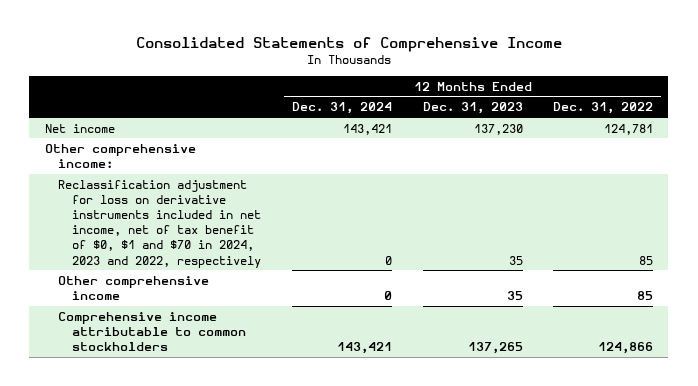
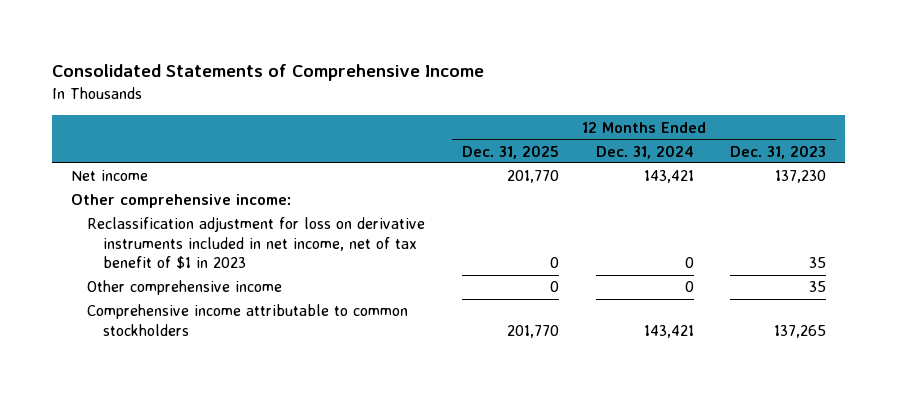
- | 12 Months Ended Dec. 31, 2024 | 12 Months Ended Dec. 31, 2023 | 12 Months Ended Dec. 31, 2022
+ | 12 Months Ended Dec. 31, 2025 | 12 Months Ended Dec. 31, 2024 | 12 Months Ended Dec. 31, 2023
- Reclassification adjustment for loss on derivative instruments included in net income, net of tax benefit of $0, $1 and $70 in 2024, 2023 and 2022, respectively | 0 | 35 | 85
+ Reclassification adjustment for loss on derivative instruments included in net income, net of tax benefit of $1 in 2023 | 0 | 0 | 35

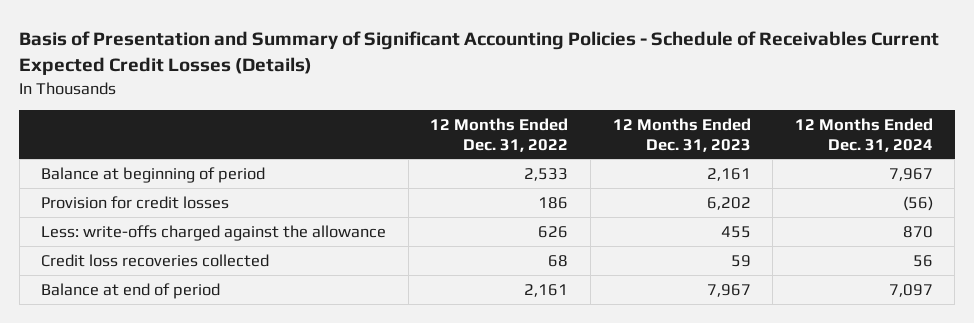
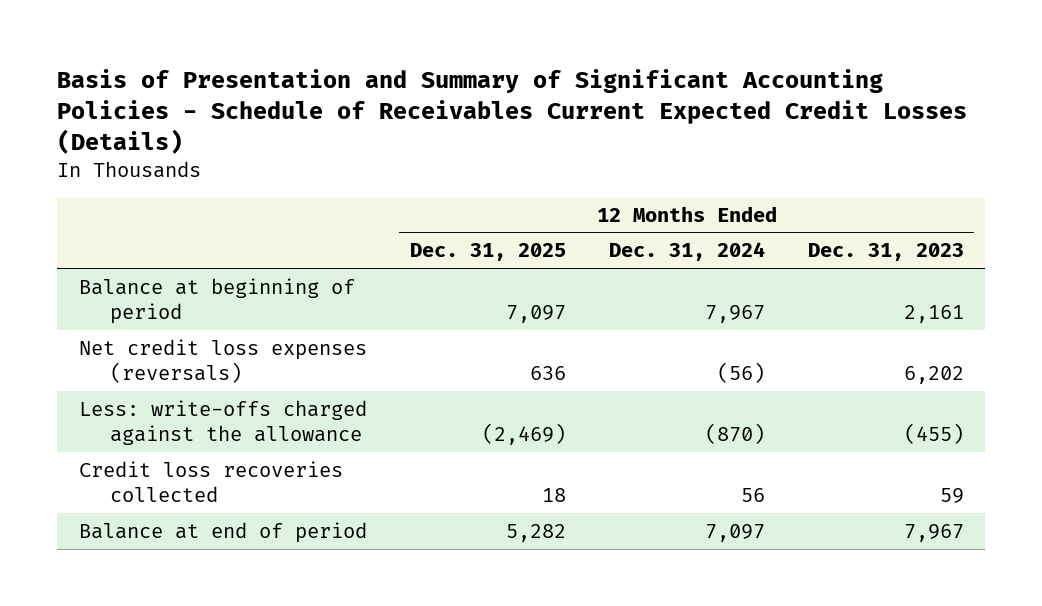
- | 12 Months Ended Dec. 31, 2022 | 12 Months Ended Dec. 31, 2023 | 12 Months Ended Dec. 31, 2024
+ | 12 Months Ended Dec. 31, 2025 | 12 Months Ended Dec. 31, 2024 | 12 Months Ended Dec. 31, 2023
- Provision for credit losses | 186 | 6,202 | (56)
- Less: write-offs charged against the allowance | 626 | 455 | 870
+ Net credit loss expenses (reversals) | 636 | (56) | 6,202
+ Less: write-offs charged against the allowance | (2,469) | (870) | (455)

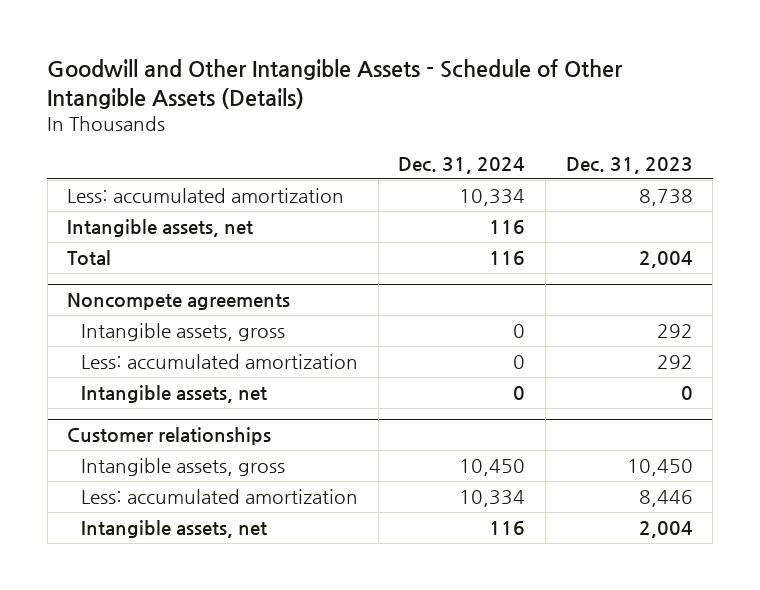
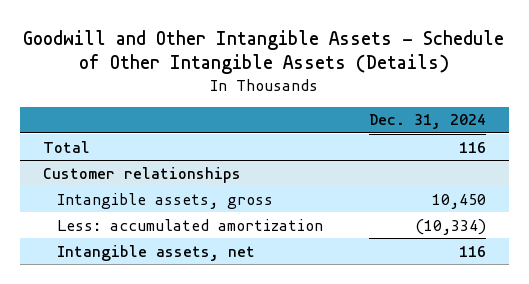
- | Dec. 31, 2024 | Dec. 31, 2023
+ | Dec. 31, 2024
- Less: accumulated amortization | 10,334 | 8,738
- Intangible assets, net | 116 |
- Noncompete agreements
- Intangible assets, gross | 0 | 292
- Less: accumulated amortization | 0 | 292
- Intangible assets, net | 0 | 0
@ Customer relationships
- Less: accumulated amortization | 10,334 | 8,446
+ Less: accumulated amortization | (10,334)

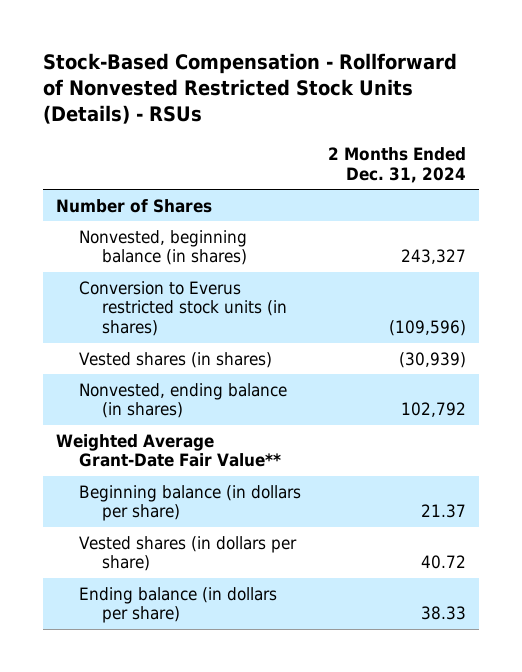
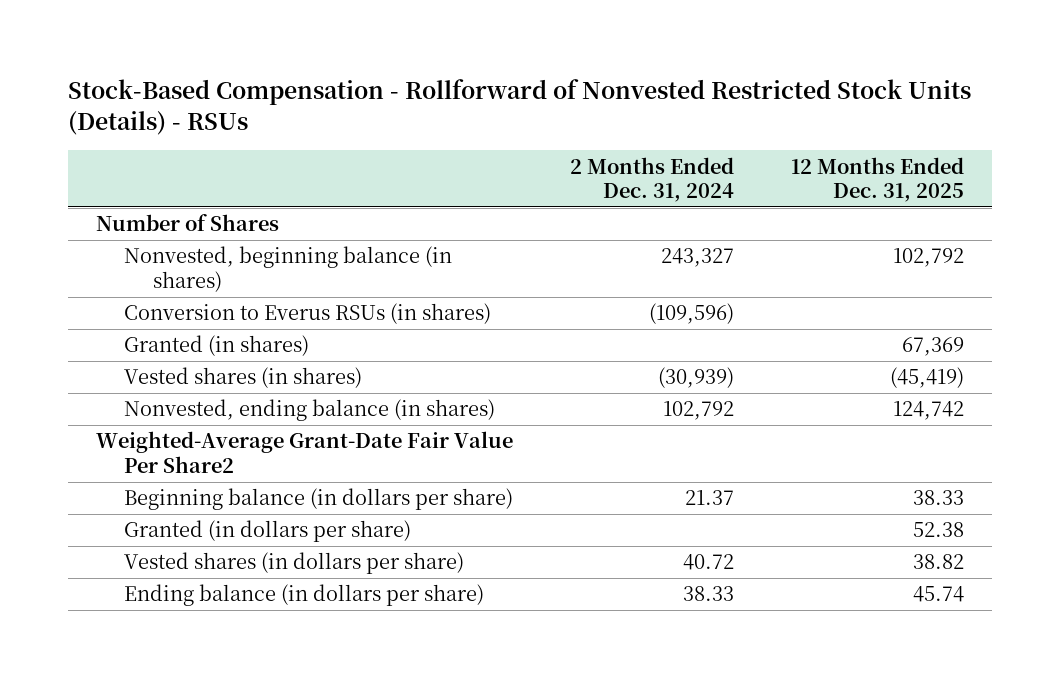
- | 2 Months Ended Dec. 31, 2024
+ | 2 Months Ended Dec. 31, 2024 | 12 Months Ended Dec. 31, 2025
- Conversion to Everus restricted stock units (in shares) | (109,596)
+ Conversion to Everus RSUs (in shares) | (109,596) |
+ Granted (in shares) | | 67,369
- Weighted Average Grant-Date Fair Value**
+ Weighted-Average Grant-Date Fair Value Per Share2
+ Granted (in dollars per share) | | 52.38

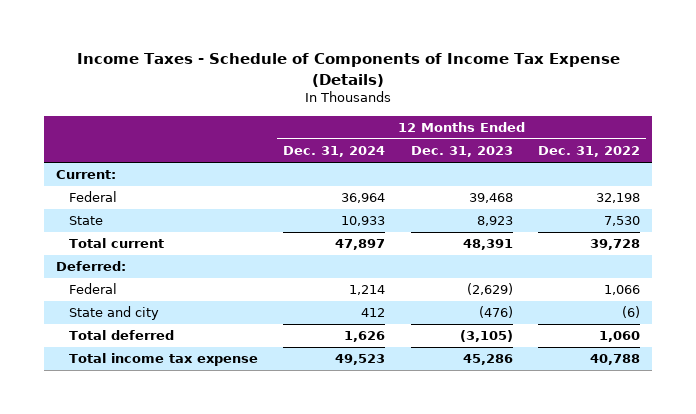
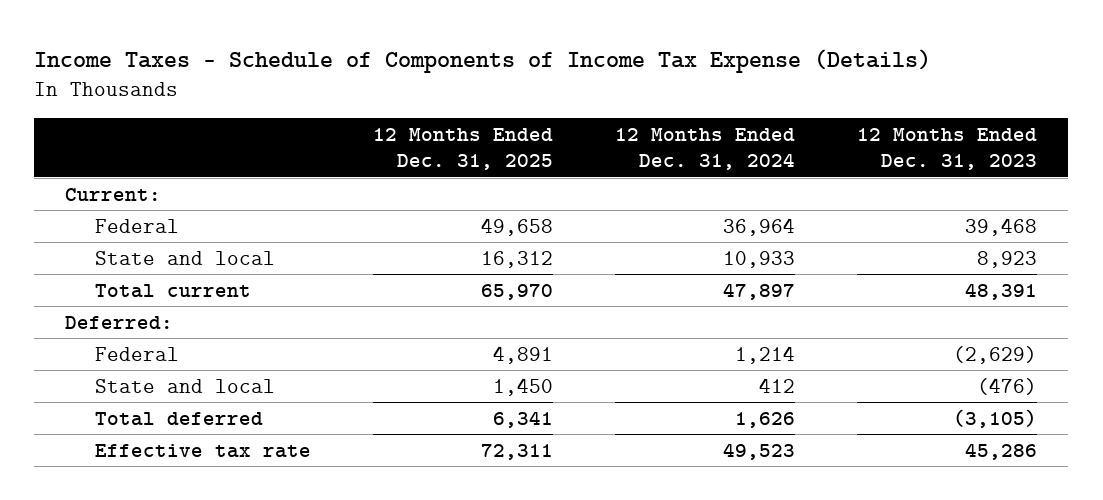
- | 12 Months Ended Dec. 31, 2024 | 12 Months Ended Dec. 31, 2023 | 12 Months Ended Dec. 31, 2022
+ | 12 Months Ended Dec. 31, 2025 | 12 Months Ended Dec. 31, 2024 | 12 Months Ended Dec. 31, 2023
- State | 10,933 | 8,923 | 7,530
+ State and local | 16,312 | 10,933 | 8,923
- State and city | 412 | (476) | (6)
+ State and local | 1,450 | 412 | (476)
- Total income tax expense | 49,523 | 45,286 | 40,788
+ Effective tax rate | 72,311 | 49,523 | 45,286

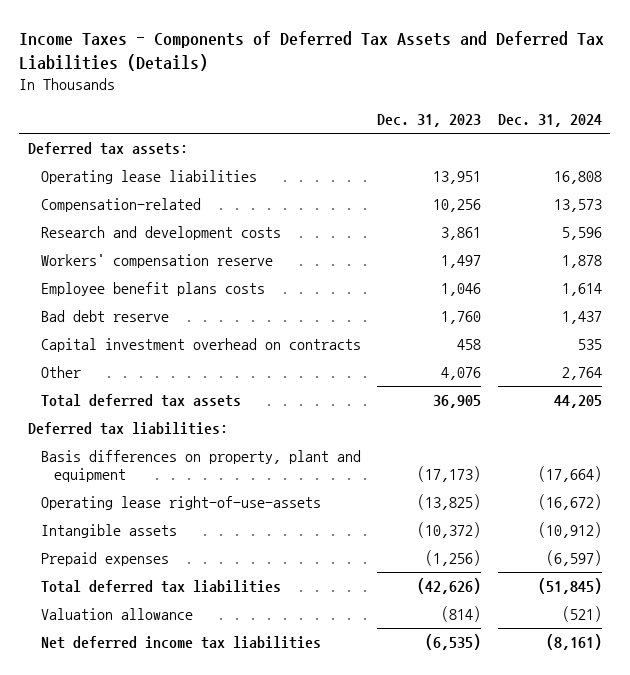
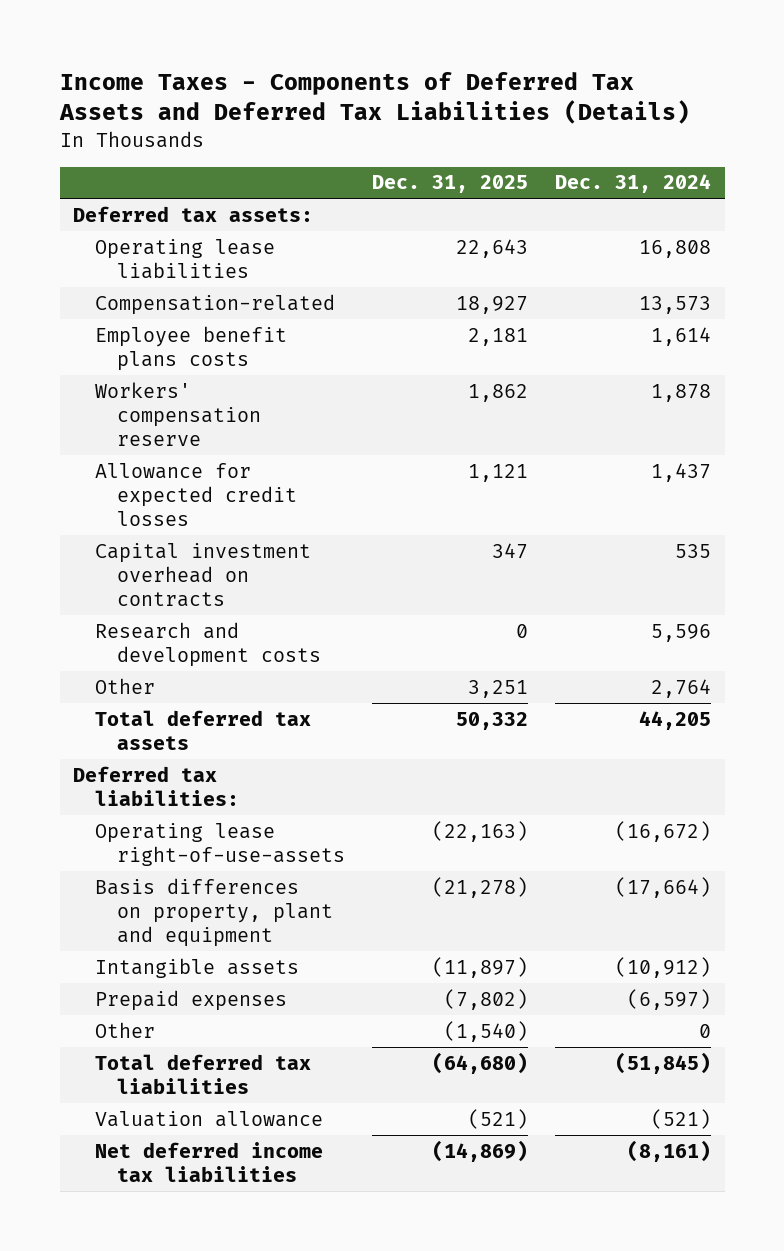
- | Dec. 31, 2023 | Dec. 31, 2024
+ | Dec. 31, 2025 | Dec. 31, 2024
- Bad debt reserve | 1,760 | 1,437
moved down: Workers' compensation reserve | 1,862 | 1,878
+ Allowance for expected credit losses | 1,121 | 1,437
moved down: Research and development costs | 0 | 5,596
moved down: Basis differences on property, plant and equipment | (21,278) | (17,664)
+ Other | (1,540) | 0

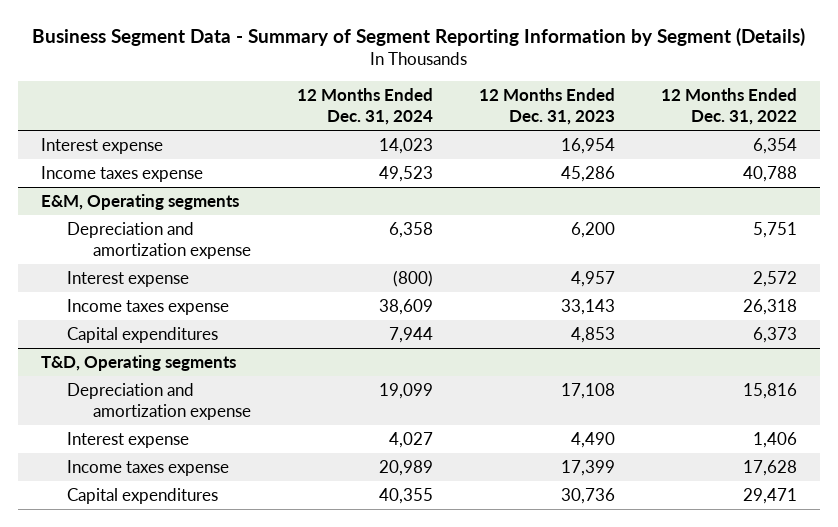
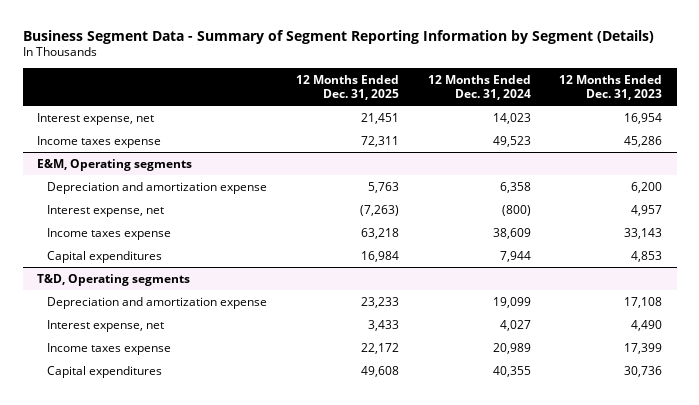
- | 12 Months Ended Dec. 31, 2024 | 12 Months Ended Dec. 31, 2023 | 12 Months Ended Dec. 31, 2022
+ | 12 Months Ended Dec. 31, 2025 | 12 Months Ended Dec. 31, 2024 | 12 Months Ended Dec. 31, 2023
- Interest expense | 14,023 | 16,954 | 6,354
+ Interest expense, net | 21,451 | 14,023 | 16,954
@ E&M, Operating segments
- Interest expense | (800) | 4,957 | 2,572
+ Interest expense, net | (7,263) | (800) | 4,957
@ T&D, Operating segments
- Interest expense | 4,027 | 4,490 | 1,406
+ Interest expense, net | 3,433 | 4,027 | 4,490

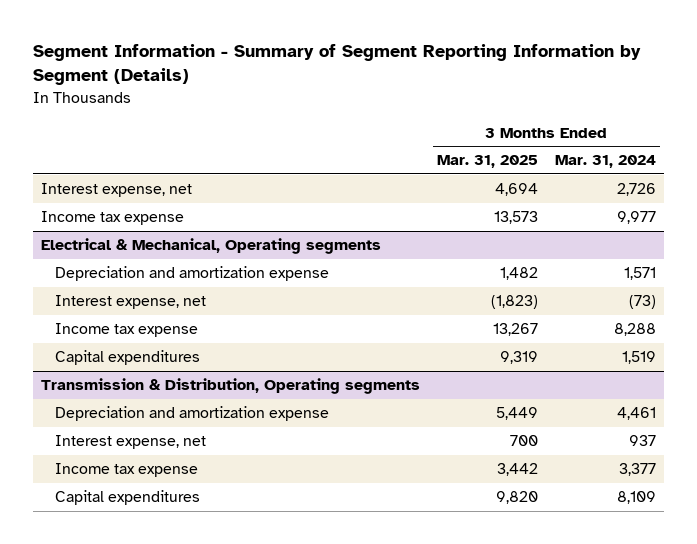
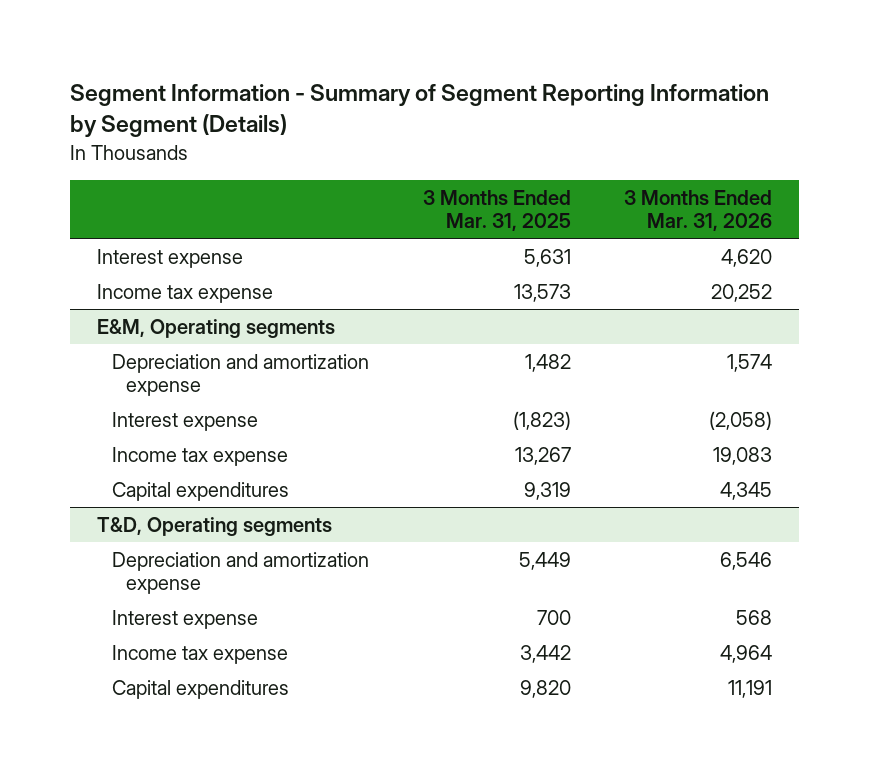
- | 3 Months Ended Mar. 31, 2025 | 3 Months Ended Mar. 31, 2024
+ | 3 Months Ended Mar. 31, 2025 | 3 Months Ended Mar. 31, 2026
- Interest expense, net | 4,694 | 2,726
+ Interest expense | 5,631 | 4,620
- Electrical & Mechanical, Operating segments
+ E&M, Operating segments
- Interest expense, net | (1,823) | (73)
+ Interest expense | (1,823) | (2,058)
- Transmission & Distribution, Operating segments
+ T&D, Operating segments
- Interest expense, net | 700 | 937
+ Interest expense | 700 | 568

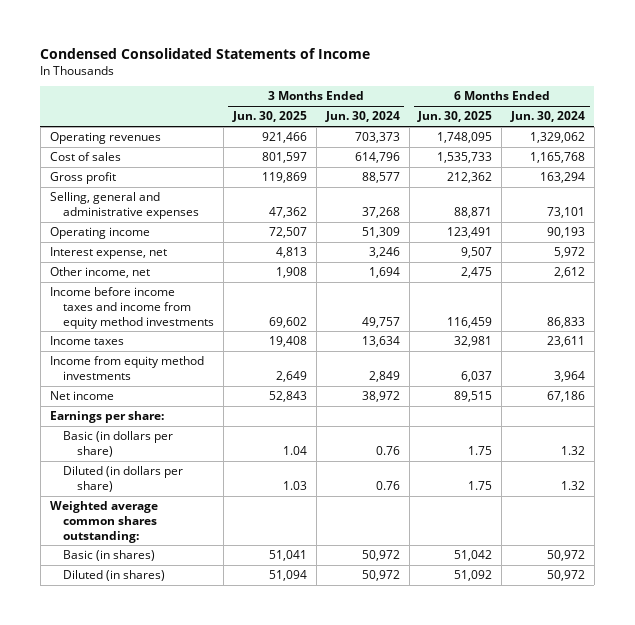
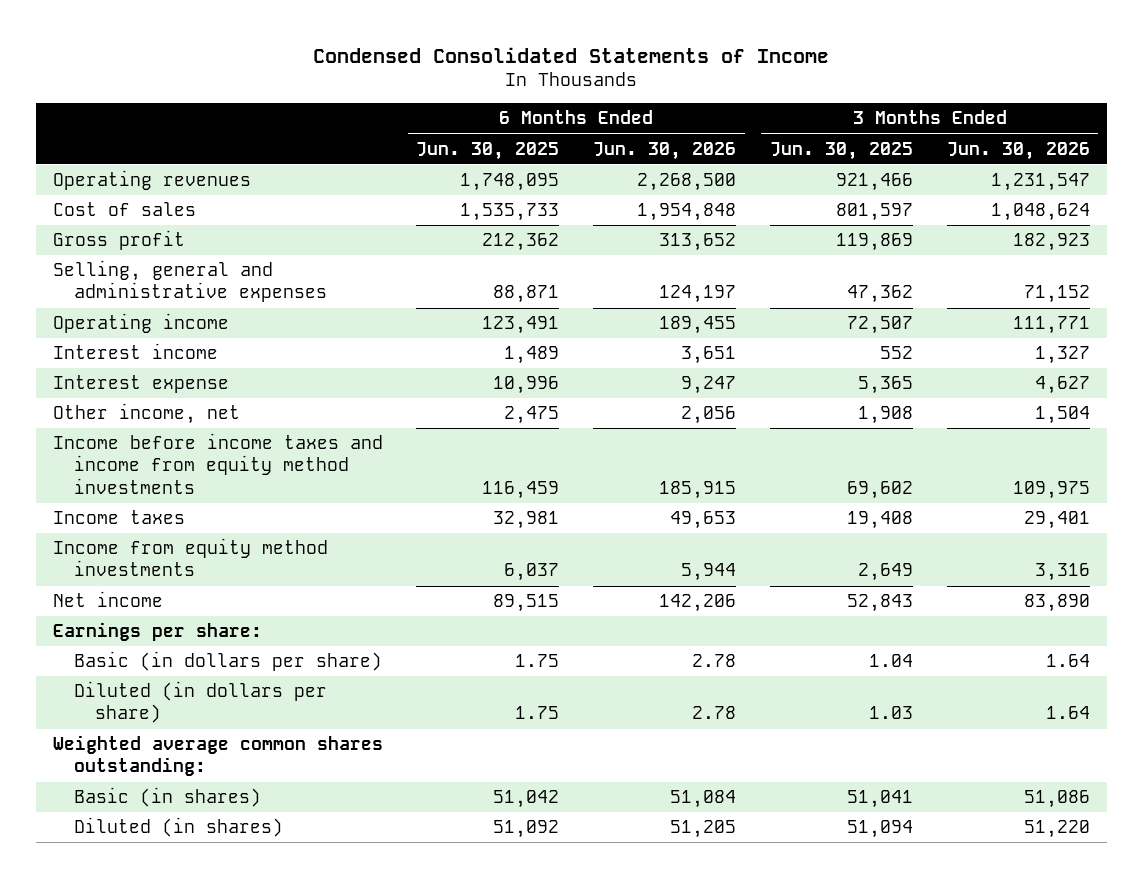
- | 3 Months Ended Jun. 30, 2025 | 3 Months Ended Jun. 30, 2024 | 6 Months Ended Jun. 30, 2025 | 6 Months Ended Jun. 30, 2024
+ | 6 Months Ended Jun. 30, 2025 | 6 Months Ended Jun. 30, 2026 | 3 Months Ended Jun. 30, 2025 | 3 Months Ended Jun. 30, 2026
- Interest expense, net | 4,813 | 3,246 | 9,507 | 5,972
+ Interest income | 1,489 | 3,651 | 552 | 1,327
+ Interest expense | 10,996 | 9,247 | 5,365 | 4,627

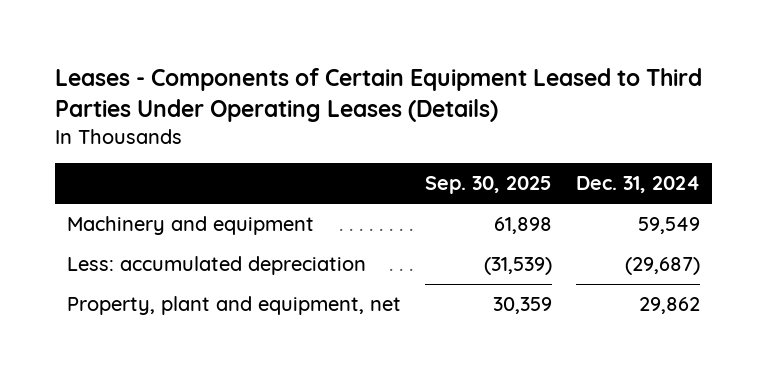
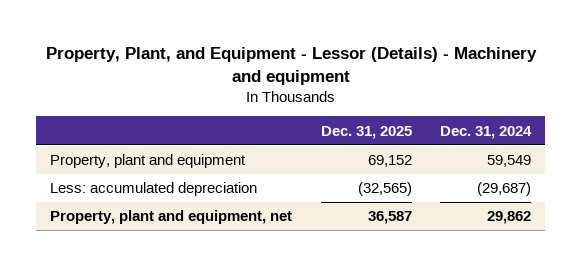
- Leases - Components of Certain Equipment Leased to Third Parties Under Operating Leases (Details)
+ Property, Plant, and Equipment - Lessor (Details) - Machinery and equipment
- | Sep. 30, 2025 | Dec. 31, 2024
+ | Dec. 31, 2025 | Dec. 31, 2024
- Machinery and equipment | 61,898 | 59,549
+ Property, plant and equipment | 69,152 | 59,549

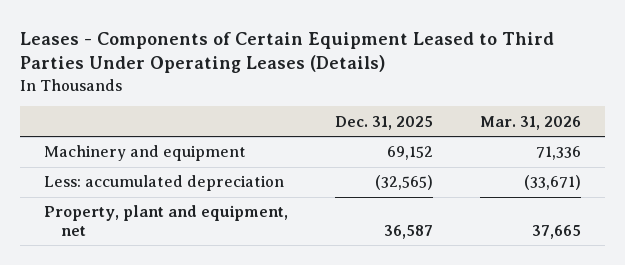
- Property, Plant, and Equipment - Lessor (Details) - Machinery and equipment
+ Leases - Components of Certain Equipment Leased to Third Parties Under Operating Leases (Details)
- | Dec. 31, 2025 | Dec. 31, 2024
+ | Dec. 31, 2025 | Mar. 31, 2026
- Property, plant and equipment | 69,152 | 59,549
+ Machinery and equipment | 69,152 | 71,336

